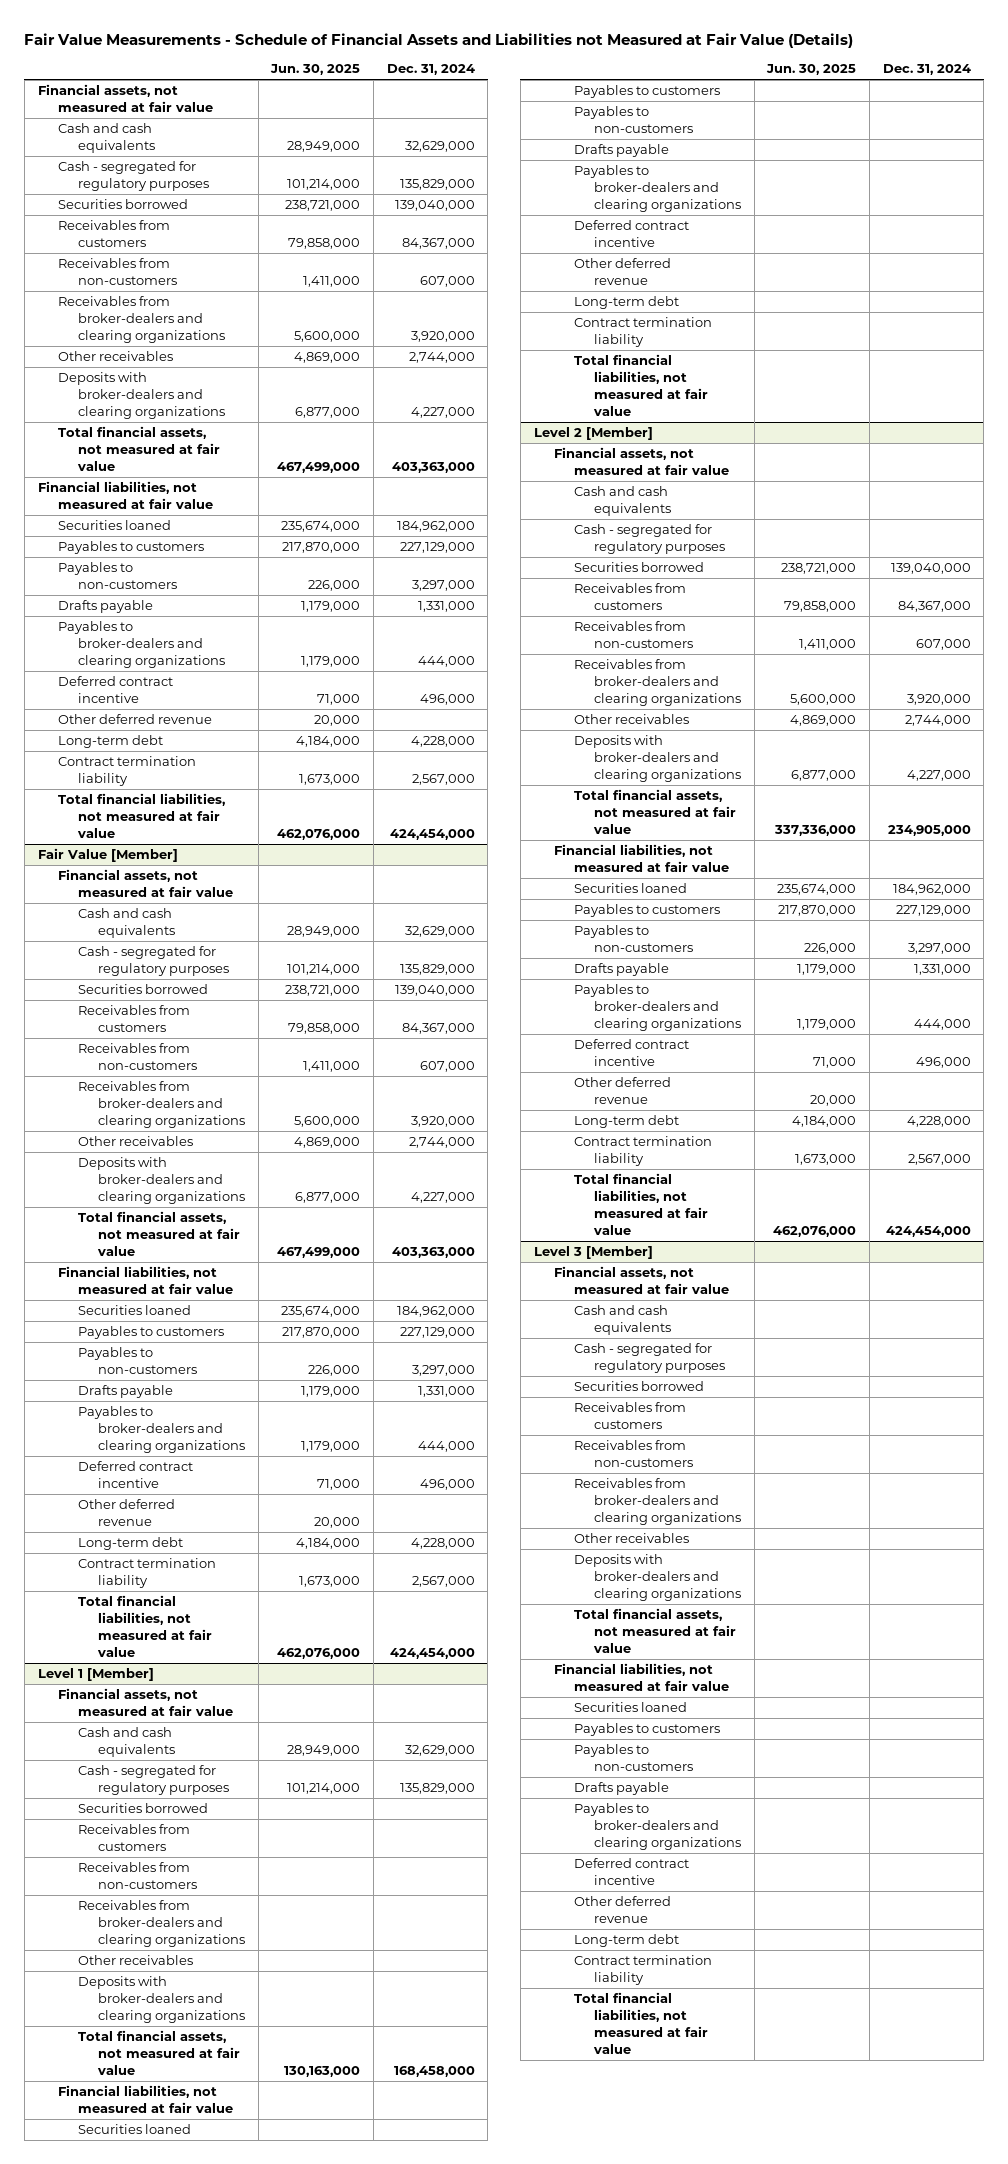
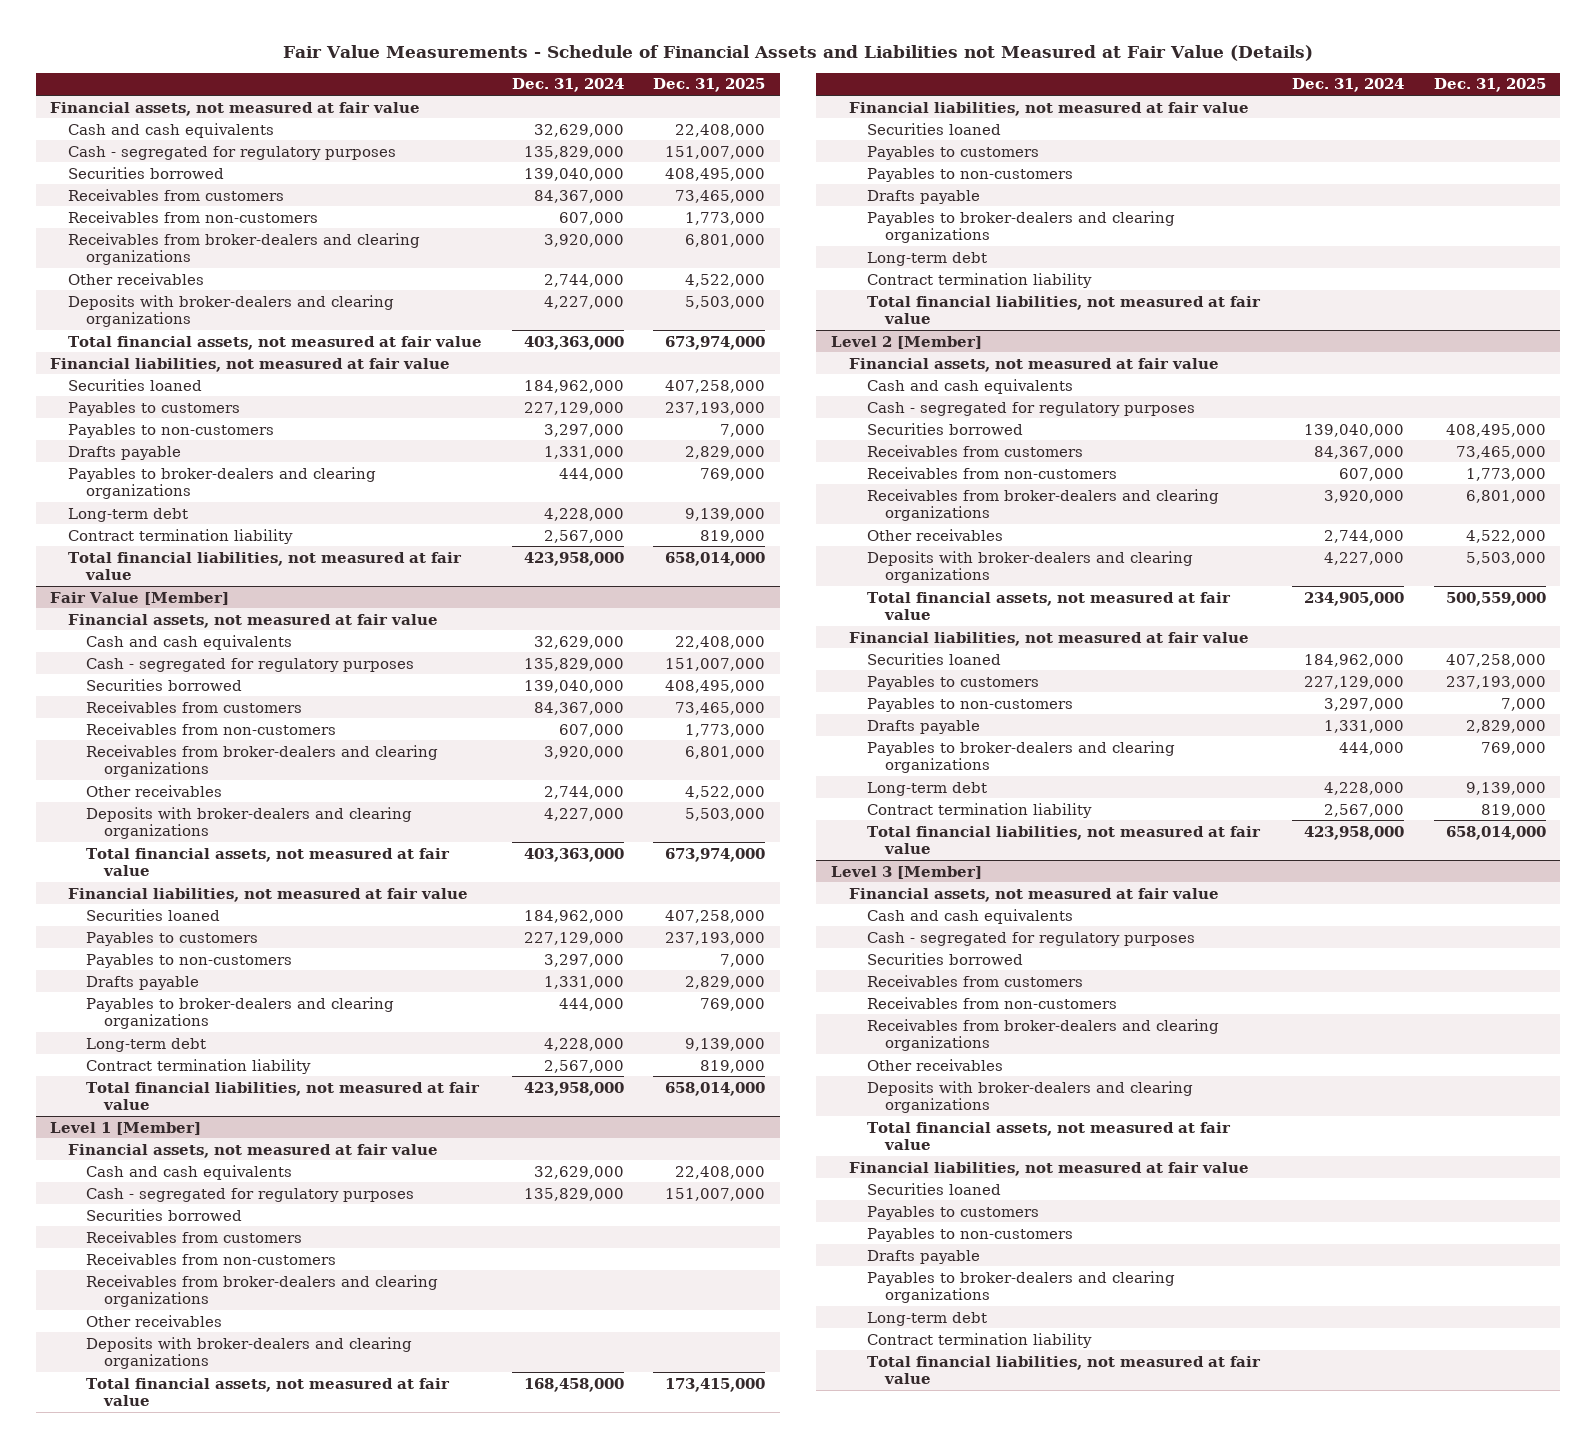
- | Jun. 30, 2025 | Dec. 31, 2024
+ | Dec. 31, 2024 | Dec. 31, 2025
- Deferred contract incentive | 71,000 | 496,000
- Other deferred revenue | 20,000 |
- Total financial liabilities, not measured at fair value | 462,076,000 | 424,454,000
+ Total financial liabilities, not measured at fair value | 423,958,000 | 658,014,000
@ Fair Value [Member]
- Deferred contract incentive | 71,000 | 496,000
- Other deferred revenue | 20,000 |
- Total financial liabilities, not measured at fair value | 462,076,000 | 424,454,000
+ Total financial liabilities, not measured at fair value | 423,958,000 | 658,014,000
@ Level 1 [Member]
- Deferred contract incentive
- Other deferred revenue
@ Level 2 [Member]
- Deferred contract incentive | 71,000 | 496,000
- Other deferred revenue | 20,000 |
- Total financial liabilities, not measured at fair value | 462,076,000 | 424,454,000
+ Total financial liabilities, not measured at fair value | 423,958,000 | 658,014,000
@ Level 3 [Member]
- Deferred contract incentive
- Other deferred revenue

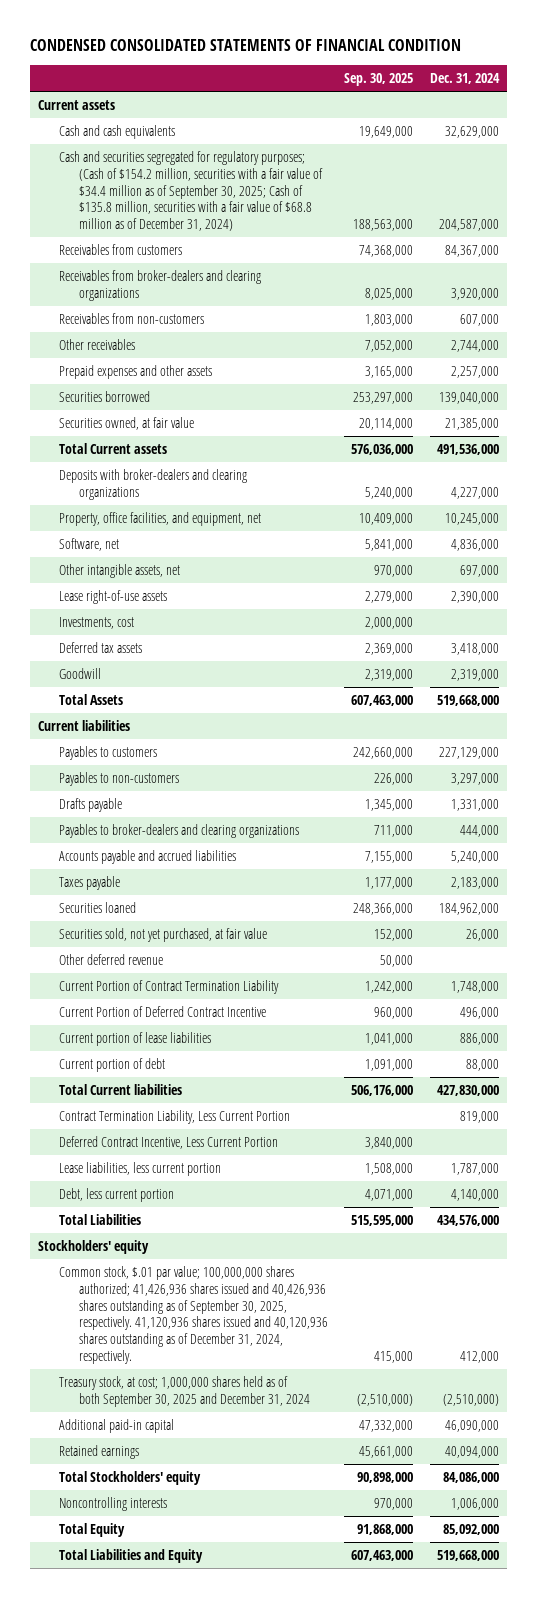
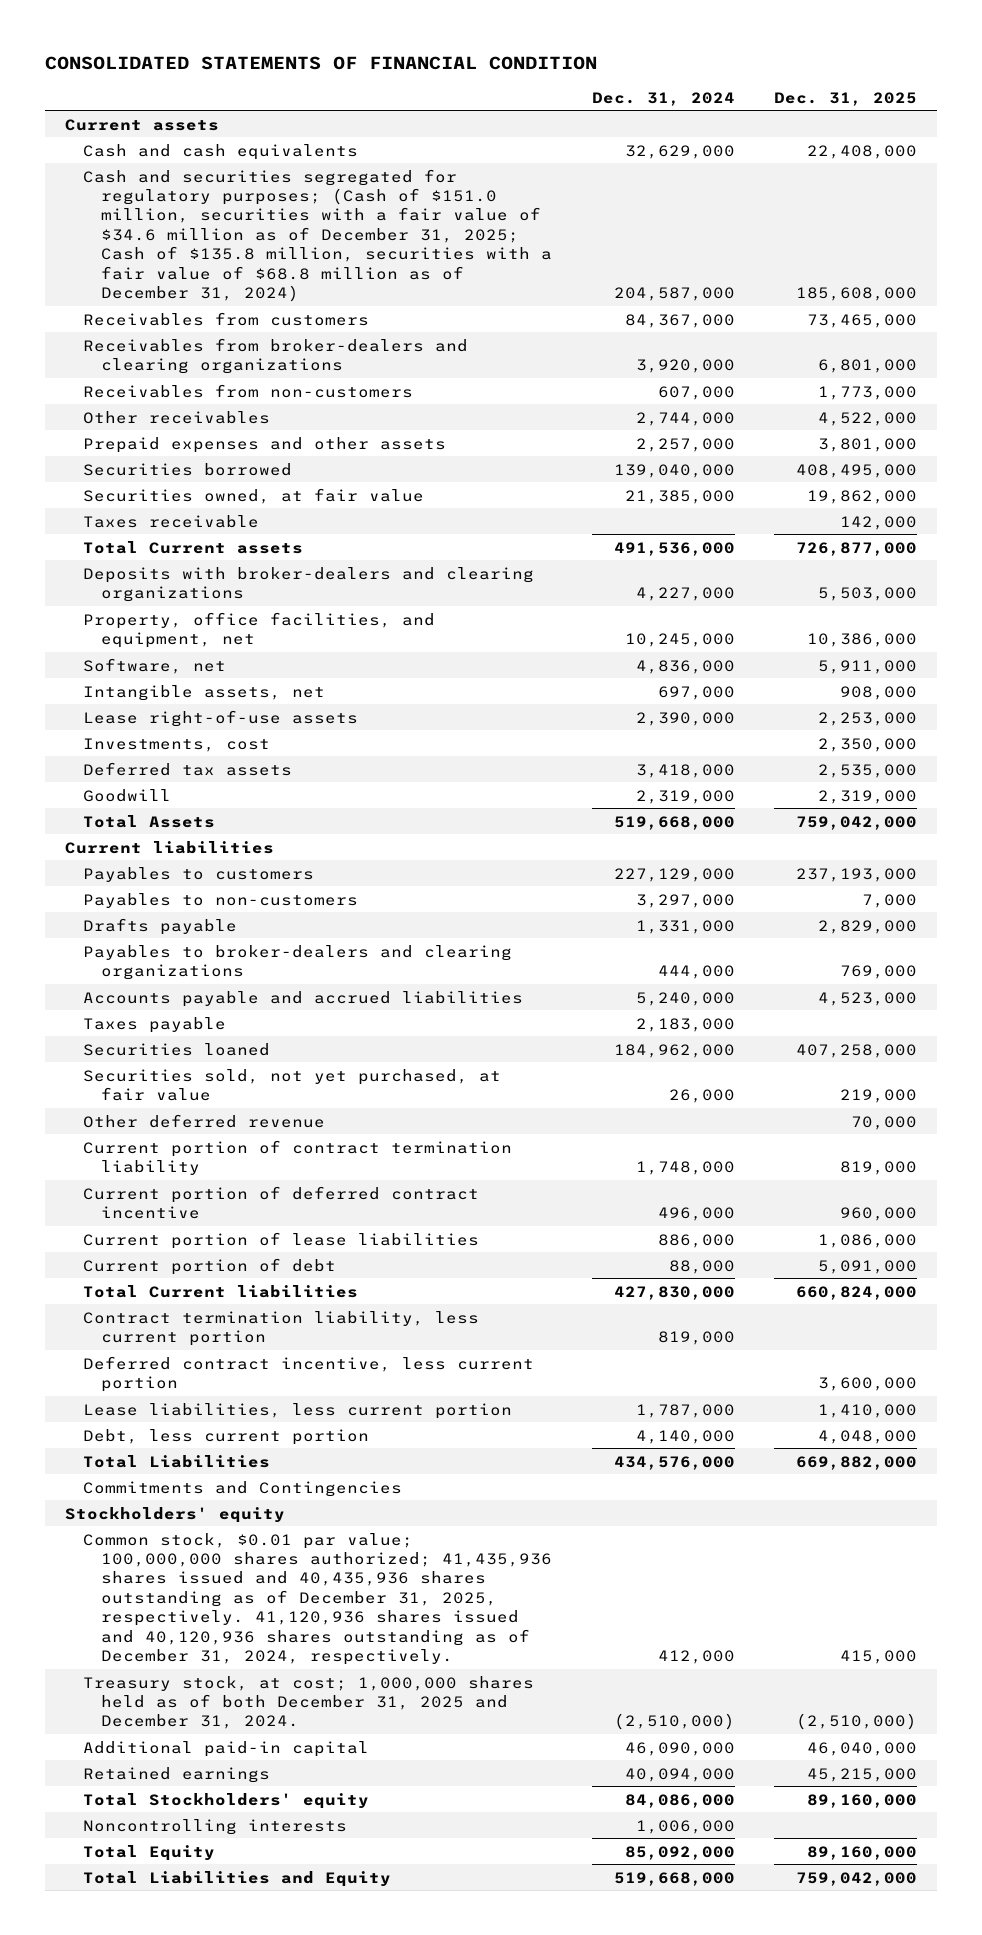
- CONDENSED CONSOLIDATED STATEMENTS OF FINANCIAL CONDITION
+ CONSOLIDATED STATEMENTS OF FINANCIAL CONDITION
- | Sep. 30, 2025 | Dec. 31, 2024
+ | Dec. 31, 2024 | Dec. 31, 2025
- Cash and securities segregated for regulatory purposes; (Cash of $154.2 million, securities with a fair value of $34.4 million as of September 30, 2025; Cash of $135.8 million, securities with a fair value of $68.8 million as of December 31, 2024) | 188,563,000 | 204,587,000
+ Cash and securities segregated for regulatory purposes; (Cash of $151.0 million, securities with a fair value of $34.6 million as of December 31, 2025; Cash of $135.8 million, securities with a fair value of $68.8 million as of December 31, 2024) | 204,587,000 | 185,608,000
+ Taxes receivable | | 142,000
- Other intangible assets, net | 970,000 | 697,000
+ Intangible assets, net | 697,000 | 908,000
- Current Portion of Contract Termination Liability | 1,242,000 | 1,748,000
- Current Portion of Deferred Contract Incentive | 960,000 | 496,000
+ Current portion of contract termination liability | 1,748,000 | 819,000
+ Current portion of deferred contract incentive | 496,000 | 960,000
- Contract Termination Liability, Less Current Portion | | 819,000
- Deferred Contract Incentive, Less Current Portion | 3,840,000 |
+ Contract termination liability, less current portion | 819,000 |
+ Deferred contract incentive, less current portion | | 3,600,000
+ Commitments and Contingencies
- Common stock, $.01 par value; 100,000,000 shares authorized; 41,426,936 shares issued and 40,426,936 shares outstanding as of September 30, 2025, respectively. 41,120,936 shares issued and 40,120,936 shares outstanding as of December 31, 2024, respectively. | 415,000 | 412,000
- Treasury stock, at cost; 1,000,000 shares held as of both September 30, 2025 and December 31, 2024 | (2,510,000) | (2,510,000)
+ Common stock, $0.01 par value; 100,000,000 shares authorized; 41,435,936 shares issued and 40,435,936 shares outstanding as of December 31, 2025, respectively. 41,120,936 shares issued and 40,120,936 shares outstanding as of December 31, 2024, respectively. | 412,000 | 415,000
+ Treasury stock, at cost; 1,000,000 shares held as of both December 31, 2025 and December 31, 2024. | (2,510,000) | (2,510,000)

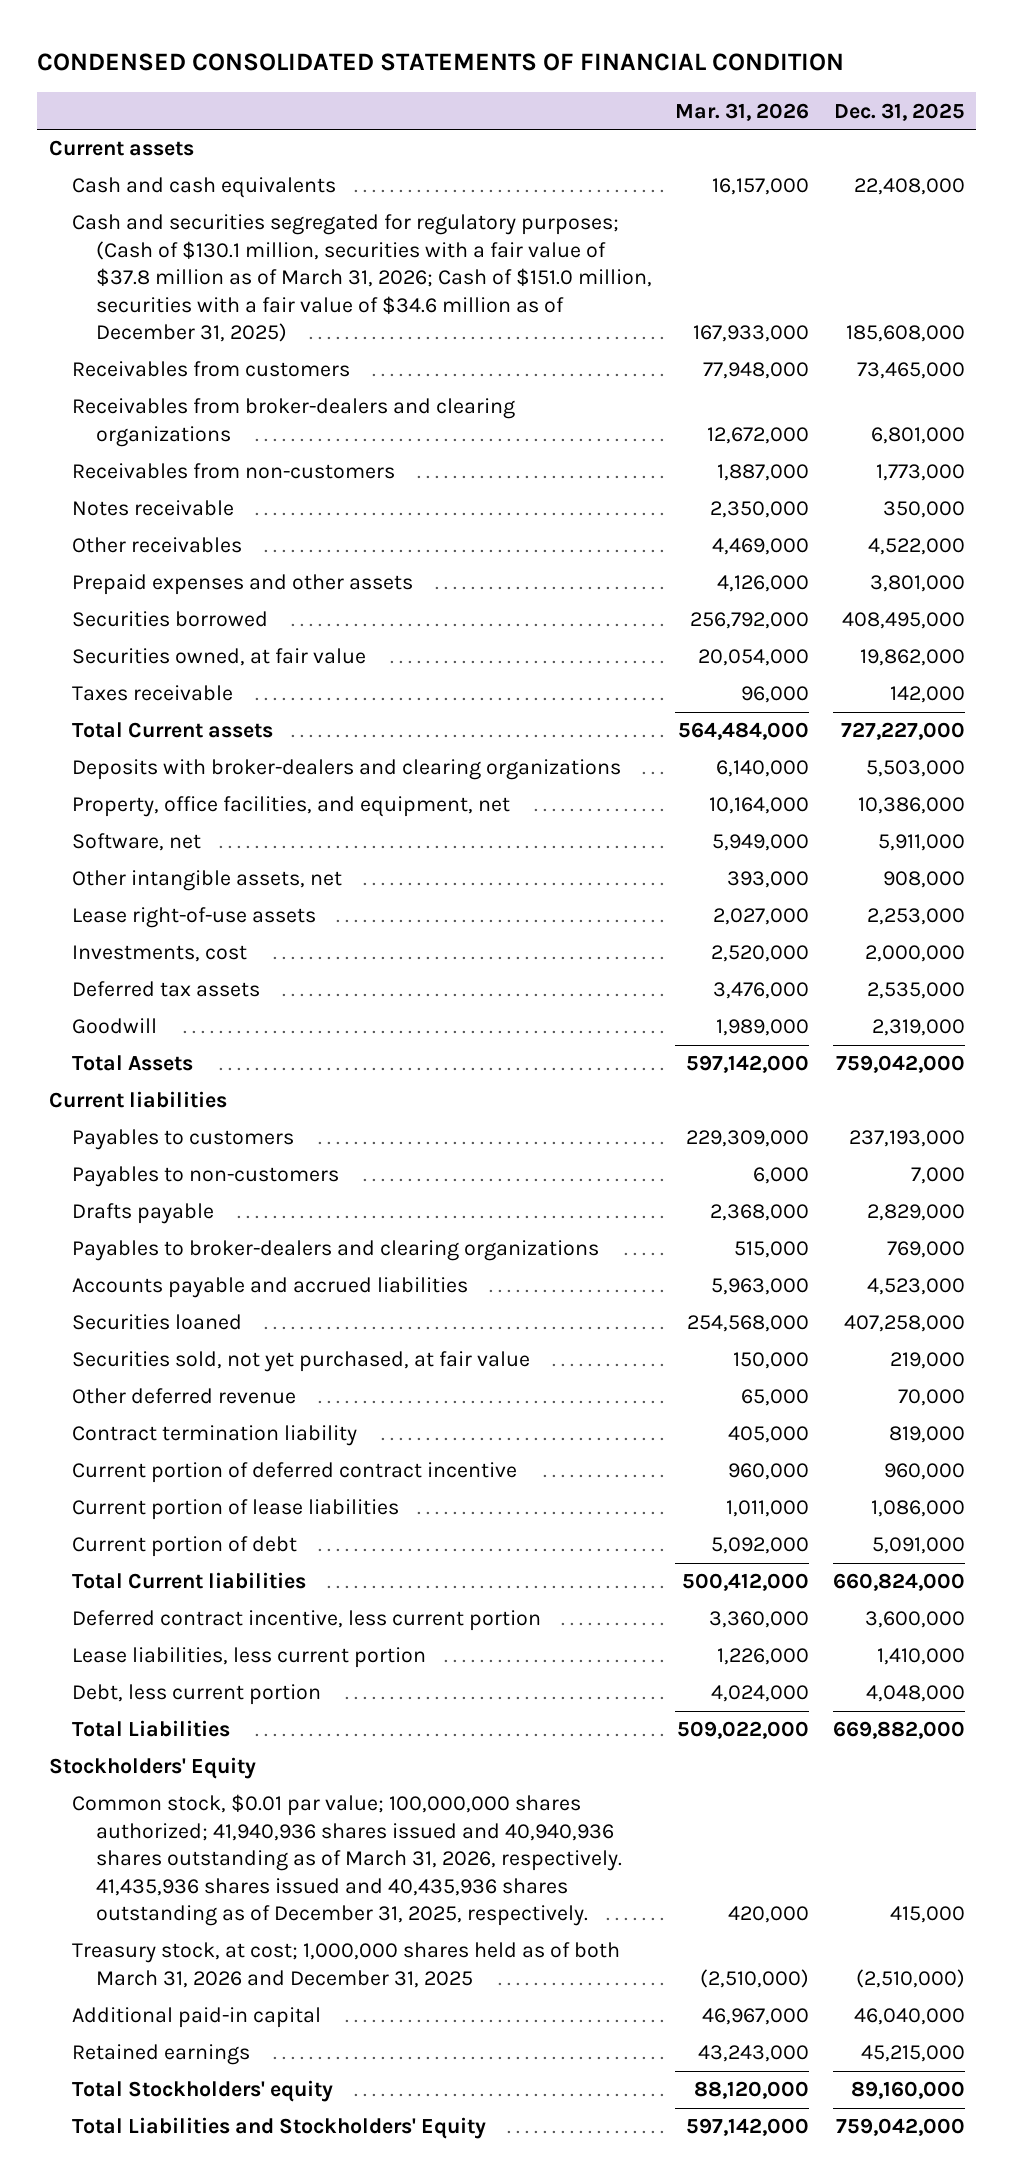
- CONSOLIDATED STATEMENTS OF FINANCIAL CONDITION
+ CONDENSED CONSOLIDATED STATEMENTS OF FINANCIAL CONDITION
- | Dec. 31, 2024 | Dec. 31, 2025
+ | Mar. 31, 2026 | Dec. 31, 2025
- Cash and securities segregated for regulatory purposes; (Cash of $151.0 million, securities with a fair value of $34.6 million as of December 31, 2025; Cash of $135.8 million, securities with a fair value of $68.8 million as of December 31, 2024) | 204,587,000 | 185,608,000
+ Cash and securities segregated for regulatory purposes; (Cash of $130.1 million, securities with a fair value of $37.8 million as of March 31, 2026; Cash of $151.0 million, securities with a fair value of $34.6 million as of December 31, 2025) | 167,933,000 | 185,608,000
+ Notes receivable | 2,350,000 | 350,000
- Total Current assets | 491,536,000 | 726,877,000
+ Total Current assets | 564,484,000 | 727,227,000
- Intangible assets, net | 697,000 | 908,000
+ Other intangible assets, net | 393,000 | 908,000
- Investments, cost | | 2,350,000
+ Investments, cost | 2,520,000 | 2,000,000
- Taxes payable | 2,183,000 |
- Current portion of contract termination liability | 1,748,000 | 819,000
+ Contract termination liability | 405,000 | 819,000
- Contract termination liability, less current portion | 819,000 |
- Commitments and Contingencies
- Stockholders' equity
- Common stock, $0.01 par value; 100,000,000 shares authorized; 41,435,936 shares issued and 40,435,936 shares outstanding as of December 31, 2025, respectively. 41,120,936 shares issued and 40,120,936 shares outstanding as of December 31, 2024, respectively. | 412,000 | 415,000
- Treasury stock, at cost; 1,000,000 shares held as of both December 31, 2025 and December 31, 2024. | (2,510,000) | (2,510,000)
+ Stockholders' Equity
+ Common stock, $0.01 par value; 100,000,000 shares authorized; 41,940,936 shares issued and 40,940,936 shares outstanding as of March 31, 2026, respectively. 41,435,936 shares issued and 40,435,936 shares outstanding as of December 31, 2025, respectively. | 420,000 | 415,000
+ Treasury stock, at cost; 1,000,000 shares held as of both March 31, 2026 and December 31, 2025 | (2,510,000) | (2,510,000)
- Noncontrolling interests | 1,006,000 |
- Total Equity | 85,092,000 | 89,160,000
- Total Liabilities and Equity | 519,668,000 | 759,042,000
+ Total Liabilities and Stockholders' Equity | 597,142,000 | 759,042,000

